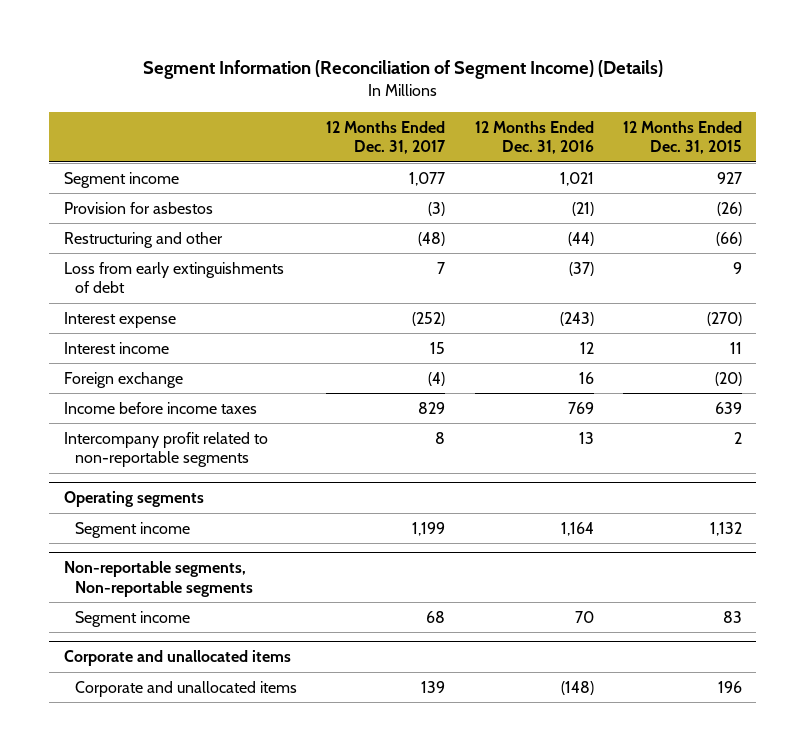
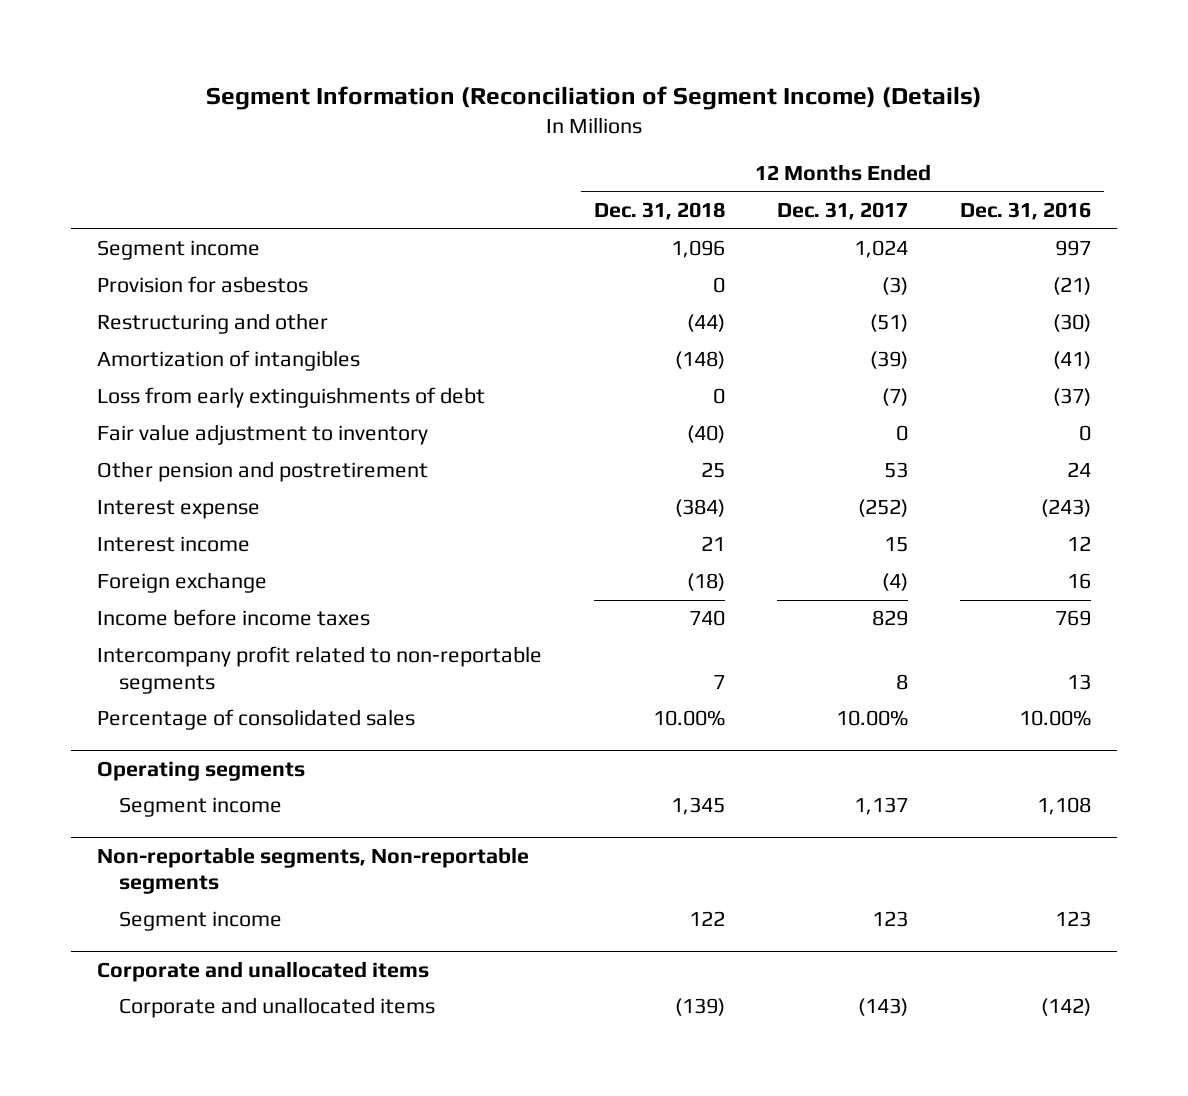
- | 12 Months Ended Dec. 31, 2017 | 12 Months Ended Dec. 31, 2016 | 12 Months Ended Dec. 31, 2015
+ | 12 Months Ended Dec. 31, 2018 | 12 Months Ended Dec. 31, 2017 | 12 Months Ended Dec. 31, 2016
- Segment income | 1,077 | 1,021 | 927
+ Segment income | 1,096 | 1,024 | 997
- Restructuring and other | (48) | (44) | (66)
- Loss from early extinguishments of debt | 7 | (37) | 9
+ Restructuring and other | (44) | (51) | (30)
+ Amortization of intangibles | (148) | (39) | (41)
+ Loss from early extinguishments of debt | 0 | (7) | (37)
+ Fair value adjustment to inventory | (40) | 0 | 0
+ Other pension and postretirement | 25 | 53 | 24
+ Percentage of consolidated sales | 10.00% | 10.00% | 10.00%
@ Operating segments
- Segment income | 1,199 | 1,164 | 1,132
+ Segment income | 1,345 | 1,137 | 1,108
@ Non-reportable segments, Non-reportable segments
- Segment income | 68 | 70 | 83
+ Segment income | 122 | 123 | 123
@ Corporate and unallocated items
- Corporate and unallocated items | 139 | (148) | 196
+ Corporate and unallocated items | (139) | (143) | (142)

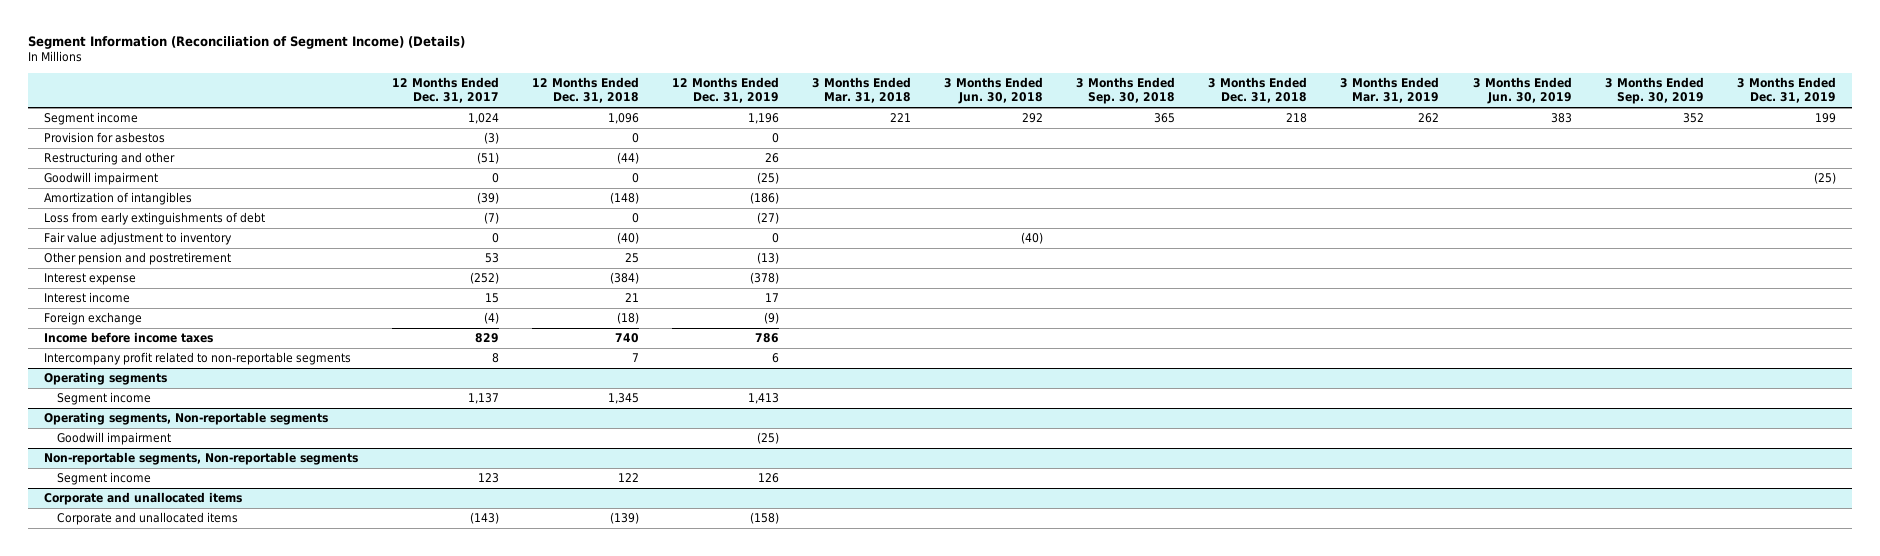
- | 12 Months Ended Dec. 31, 2018 | 12 Months Ended Dec. 31, 2017 | 12 Months Ended Dec. 31, 2016
+ | 12 Months Ended Dec. 31, 2017 | 12 Months Ended Dec. 31, 2018 | 12 Months Ended Dec. 31, 2019 | 3 Months Ended Mar. 31, 2018 | 3 Months Ended Jun. 30, 2018 | 3 Months Ended Sep. 30, 2018 | 3 Months Ended Dec. 31, 2018 | 3 Months Ended Mar. 31, 2019 | 3 Months Ended Jun. 30, 2019 | 3 Months Ended Sep. 30, 2019 | 3 Months Ended Dec. 31, 2019
+ Goodwill impairment | 0 | 0 | (25) | | | | | | | | (25)
- Percentage of consolidated sales | 10.00% | 10.00% | 10.00%
+ Operating segments, Non-reportable segments
+ Goodwill impairment | | | (25) | | | | | | | |

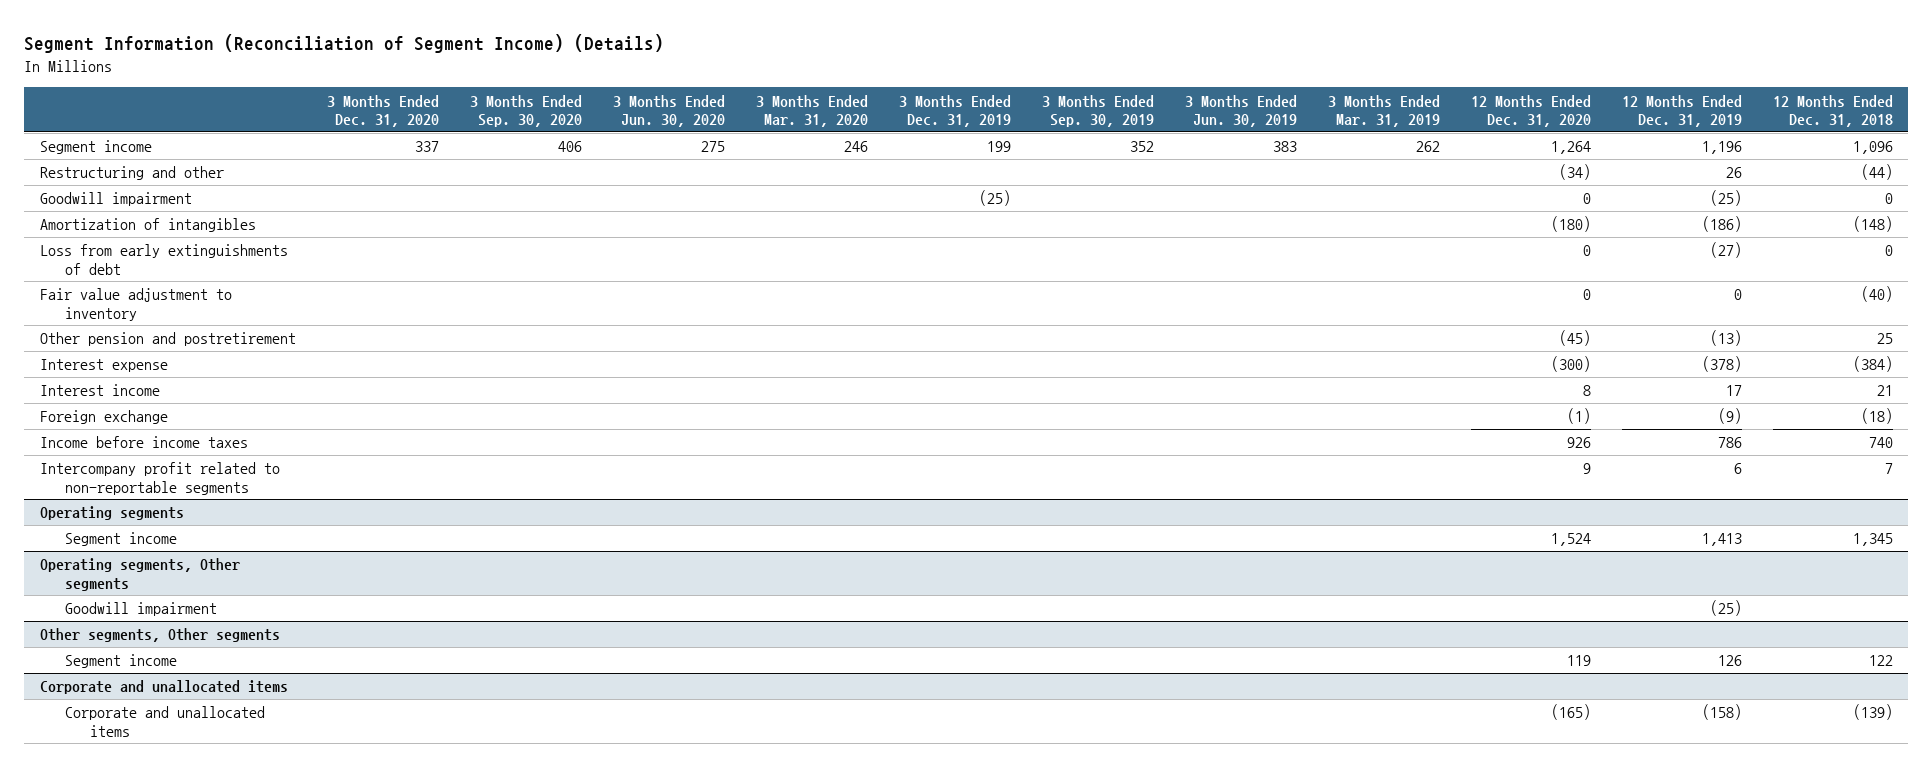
- | 12 Months Ended Dec. 31, 2017 | 12 Months Ended Dec. 31, 2018 | 12 Months Ended Dec. 31, 2019 | 3 Months Ended Mar. 31, 2018 | 3 Months Ended Jun. 30, 2018 | 3 Months Ended Sep. 30, 2018 | 3 Months Ended Dec. 31, 2018 | 3 Months Ended Mar. 31, 2019 | 3 Months Ended Jun. 30, 2019 | 3 Months Ended Sep. 30, 2019 | 3 Months Ended Dec. 31, 2019
+ | 3 Months Ended Dec. 31, 2020 | 3 Months Ended Sep. 30, 2020 | 3 Months Ended Jun. 30, 2020 | 3 Months Ended Mar. 31, 2020 | 3 Months Ended Dec. 31, 2019 | 3 Months Ended Sep. 30, 2019 | 3 Months Ended Jun. 30, 2019 | 3 Months Ended Mar. 31, 2019 | 12 Months Ended Dec. 31, 2020 | 12 Months Ended Dec. 31, 2019 | 12 Months Ended Dec. 31, 2018
- Provision for asbestos | (3) | 0 | 0 | | | | | | | |
- Operating segments, Non-reportable segments
+ Operating segments, Other segments
- Non-reportable segments, Non-reportable segments
+ Other segments, Other segments

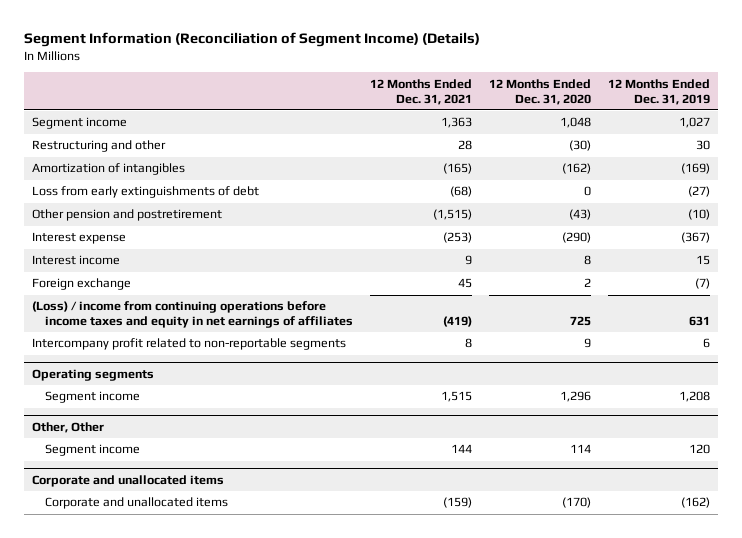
- | 3 Months Ended Dec. 31, 2020 | 3 Months Ended Sep. 30, 2020 | 3 Months Ended Jun. 30, 2020 | 3 Months Ended Mar. 31, 2020 | 3 Months Ended Dec. 31, 2019 | 3 Months Ended Sep. 30, 2019 | 3 Months Ended Jun. 30, 2019 | 3 Months Ended Mar. 31, 2019 | 12 Months Ended Dec. 31, 2020 | 12 Months Ended Dec. 31, 2019 | 12 Months Ended Dec. 31, 2018
+ | 12 Months Ended Dec. 31, 2021 | 12 Months Ended Dec. 31, 2020 | 12 Months Ended Dec. 31, 2019
- Segment income | 337 | 406 | 275 | 246 | 199 | 352 | 383 | 262 | 1,264 | 1,196 | 1,096
- Restructuring and other | | | | | | | | | (34) | 26 | (44)
- Goodwill impairment | | | | | (25) | | | | 0 | (25) | 0
- Amortization of intangibles | | | | | | | | | (180) | (186) | (148)
+ Segment income | 1,363 | 1,048 | 1,027
+ Restructuring and other | 28 | (30) | 30
+ Amortization of intangibles | (165) | (162) | (169)
- Fair value adjustment to inventory | | | | | | | | | 0 | 0 | (40)
- Other pension and postretirement | | | | | | | | | (45) | (13) | 25
- Interest expense | | | | | | | | | (300) | (378) | (384)
- Interest income | | | | | | | | | 8 | 17 | 21
- Foreign exchange | | | | | | | | | (1) | (9) | (18)
- Income before income taxes | | | | | | | | | 926 | 786 | 740
+ Other pension and postretirement | (1,515) | (43) | (10)
+ Interest expense | (253) | (290) | (367)
+ Interest income | 9 | 8 | 15
+ Foreign exchange | 45 | 2 | (7)
+ (Loss) / income from continuing operations before income taxes and equity in net earnings of affiliates | (419) | 725 | 631
@ Operating segments
- Segment income | | | | | | | | | 1,524 | 1,413 | 1,345
- Operating segments, Other segments
- Goodwill impairment | | | | | | | | | | (25) |
- Other segments, Other segments
- Segment income | | | | | | | | | 119 | 126 | 122
@ Operating segments
+ Segment income | 1,515 | 1,296 | 1,208
+ Other, Other
+ Segment income | 144 | 114 | 120
@ Corporate and unallocated items
- Corporate and unallocated items | | | | | | | | | (165) | (158) | (139)
+ Corporate and unallocated items | (159) | (170) | (162)

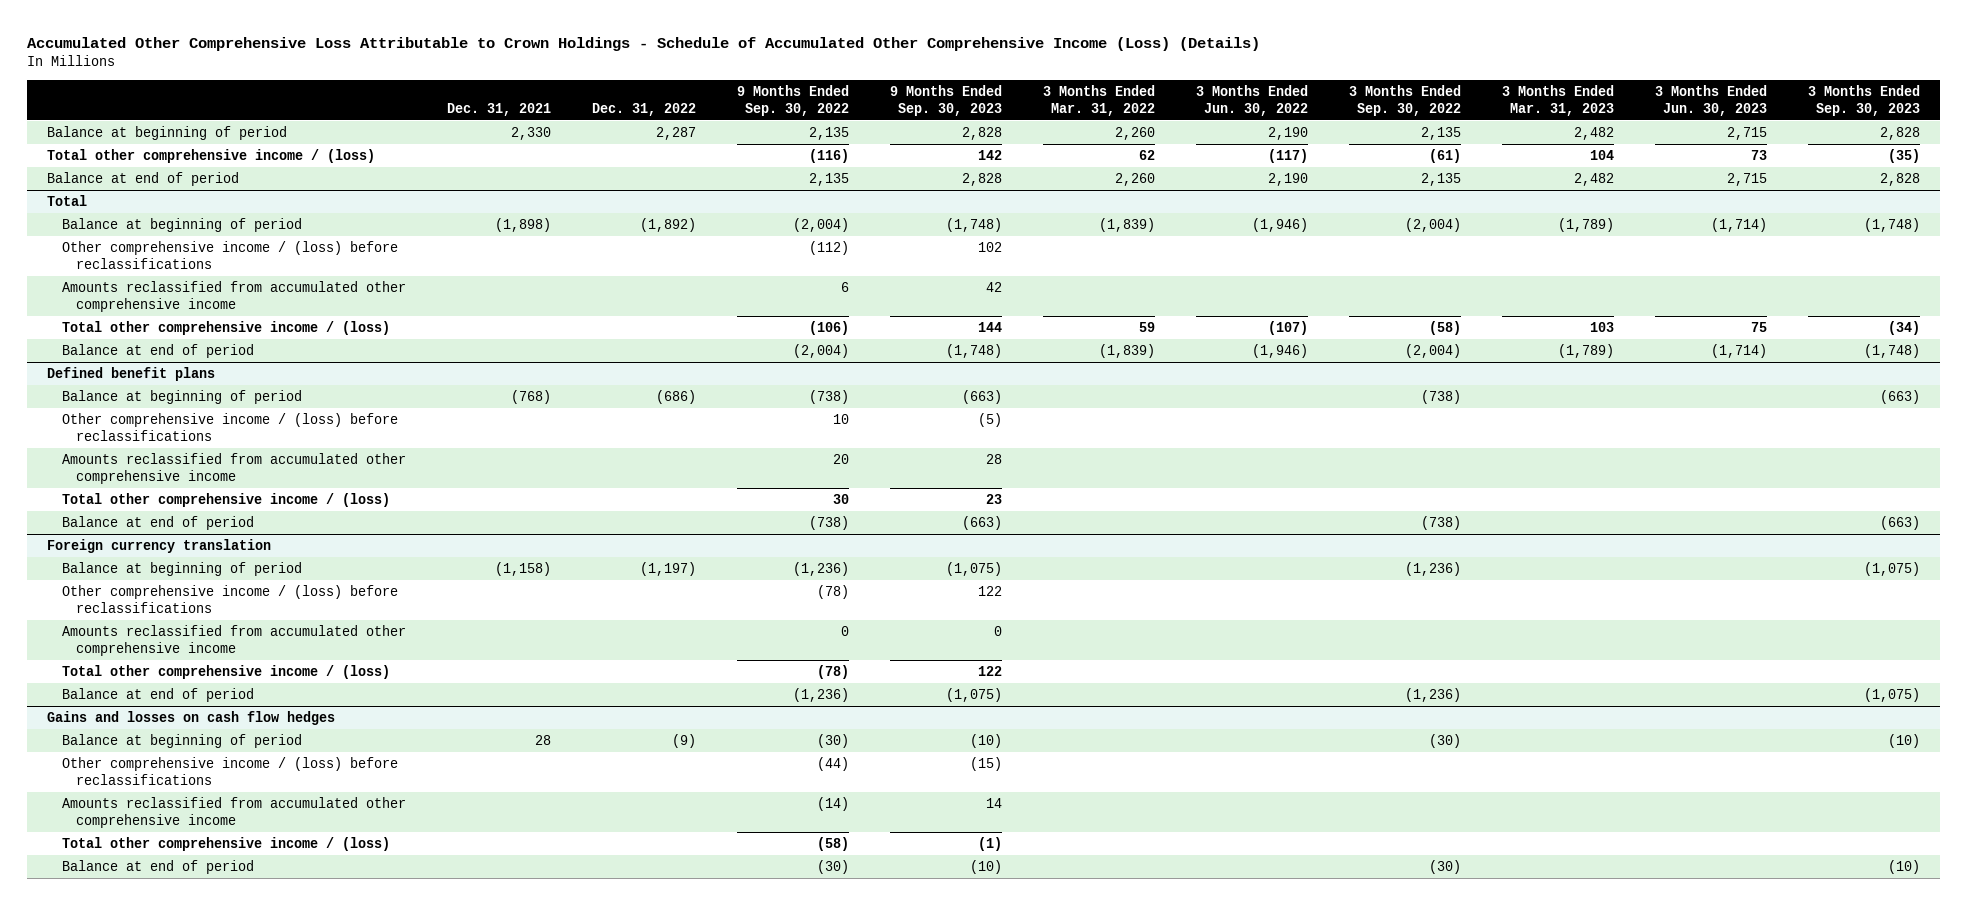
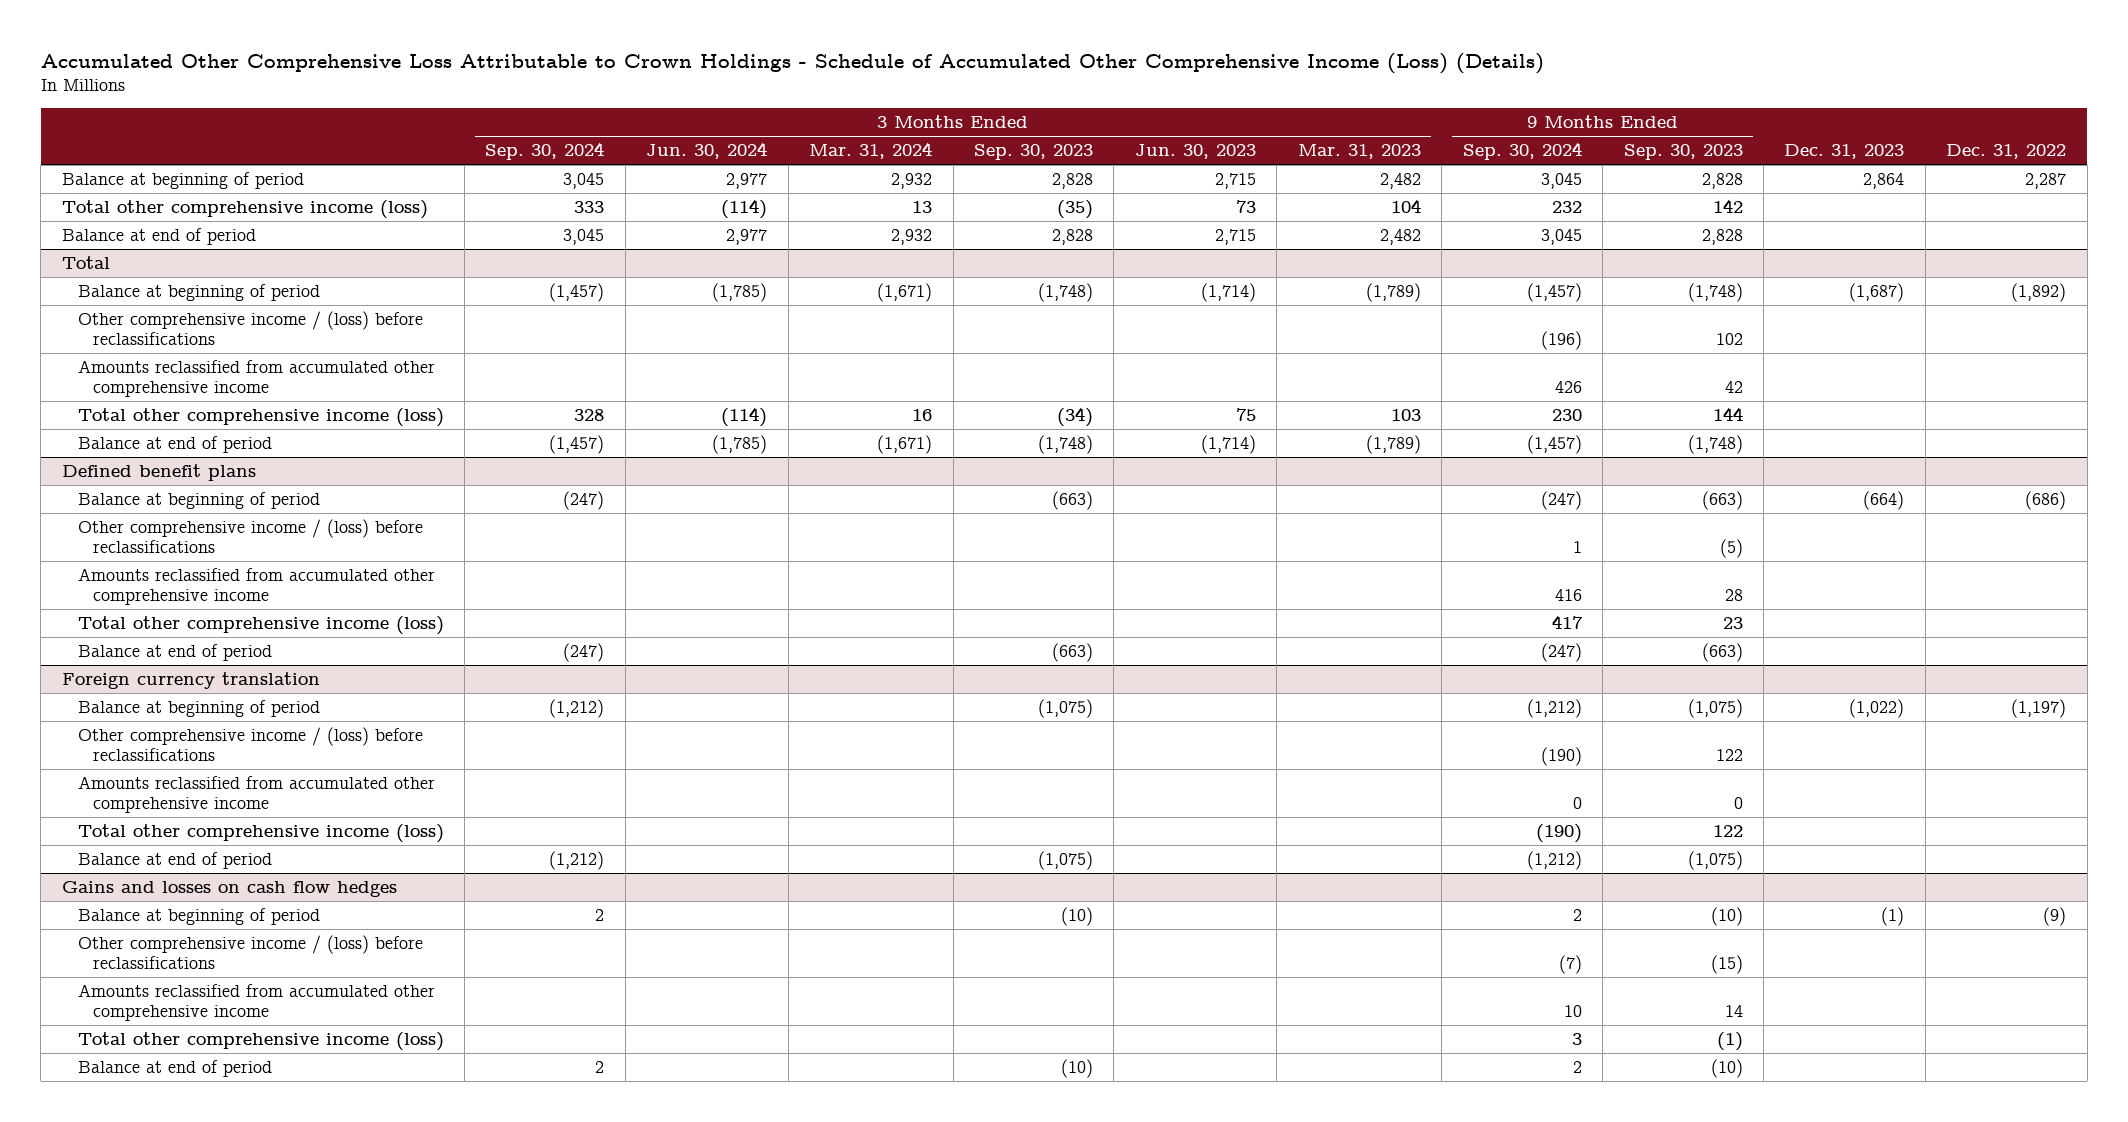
- | Dec. 31, 2021 | Dec. 31, 2022 | 9 Months Ended Sep. 30, 2022 | 9 Months Ended Sep. 30, 2023 | 3 Months Ended Mar. 31, 2022 | 3 Months Ended Jun. 30, 2022 | 3 Months Ended Sep. 30, 2022 | 3 Months Ended Mar. 31, 2023 | 3 Months Ended Jun. 30, 2023 | 3 Months Ended Sep. 30, 2023
+ | 3 Months Ended Sep. 30, 2024 | 3 Months Ended Jun. 30, 2024 | 3 Months Ended Mar. 31, 2024 | 3 Months Ended Sep. 30, 2023 | 3 Months Ended Jun. 30, 2023 | 3 Months Ended Mar. 31, 2023 | 9 Months Ended Sep. 30, 2024 | 9 Months Ended Sep. 30, 2023 | Dec. 31, 2023 | Dec. 31, 2022
- Total other comprehensive income / (loss) | | | (116) | 142 | 62 | (117) | (61) | 104 | 73 | (35)
+ Total other comprehensive income (loss) | 333 | (114) | 13 | (35) | 73 | 104 | 232 | 142 | |
@ Total
- Total other comprehensive income / (loss) | | | (106) | 144 | 59 | (107) | (58) | 103 | 75 | (34)
+ Total other comprehensive income (loss) | 328 | (114) | 16 | (34) | 75 | 103 | 230 | 144 | |
@ Defined benefit plans
- Total other comprehensive income / (loss) | | | 30 | 23 | | | | | |
+ Total other comprehensive income (loss) | | | | | | | 417 | 23 | |
@ Foreign currency translation
- Total other comprehensive income / (loss) | | | (78) | 122 | | | | | |
+ Total other comprehensive income (loss) | | | | | | | (190) | 122 | |
@ Gains and losses on cash flow hedges
- Total other comprehensive income / (loss) | | | (58) | (1) | | | | | |
+ Total other comprehensive income (loss) | | | | | | | 3 | (1) | |

